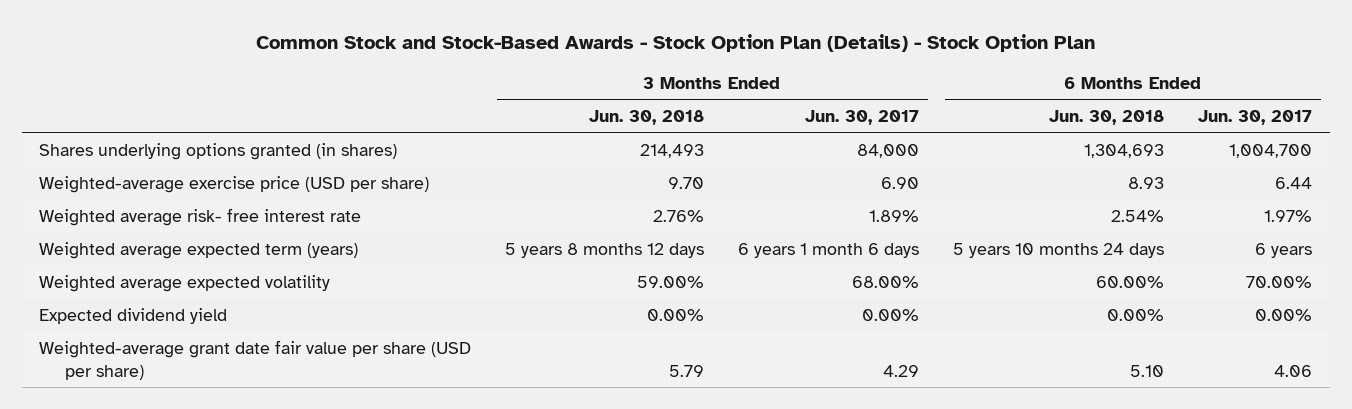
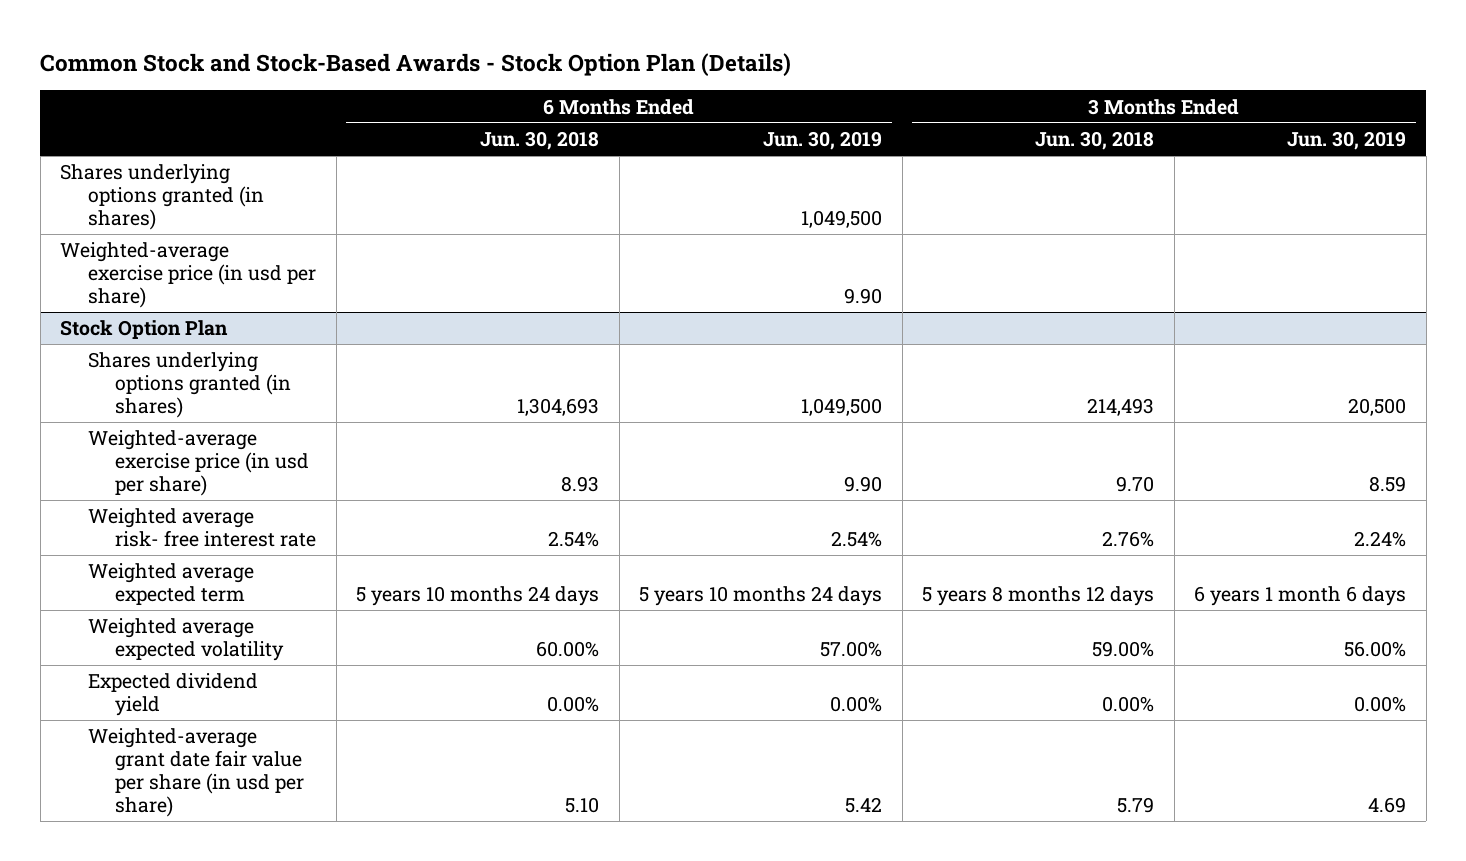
- Common Stock and Stock-Based Awards - Stock Option Plan (Details) - Stock Option Plan
+ Common Stock and Stock-Based Awards - Stock Option Plan (Details)
- | 3 Months Ended Jun. 30, 2018 | 3 Months Ended Jun. 30, 2017 | 6 Months Ended Jun. 30, 2018 | 6 Months Ended Jun. 30, 2017
+ | 6 Months Ended Jun. 30, 2018 | 6 Months Ended Jun. 30, 2019 | 3 Months Ended Jun. 30, 2018 | 3 Months Ended Jun. 30, 2019
+ Shares underlying options granted (in shares) | | 1,049,500 | |
+ Weighted-average exercise price (in usd per share) | | 9.90 | |
+ Stock Option Plan
- Weighted-average exercise price (USD per share) | 9.70 | 6.90 | 8.93 | 6.44
+ Weighted-average exercise price (in usd per share) | 8.93 | 9.90 | 9.70 | 8.59
- Weighted average expected term (years) | 5 years 8 months 12 days | 6 years 1 month 6 days | 5 years 10 months 24 days | 6 years
+ Weighted average expected term | 5 years 10 months 24 days | 5 years 10 months 24 days | 5 years 8 months 12 days | 6 years 1 month 6 days
- Weighted-average grant date fair value per share (USD per share) | 5.79 | 4.29 | 5.10 | 4.06
+ Weighted-average grant date fair value per share (in usd per share) | 5.10 | 5.42 | 5.79 | 4.69

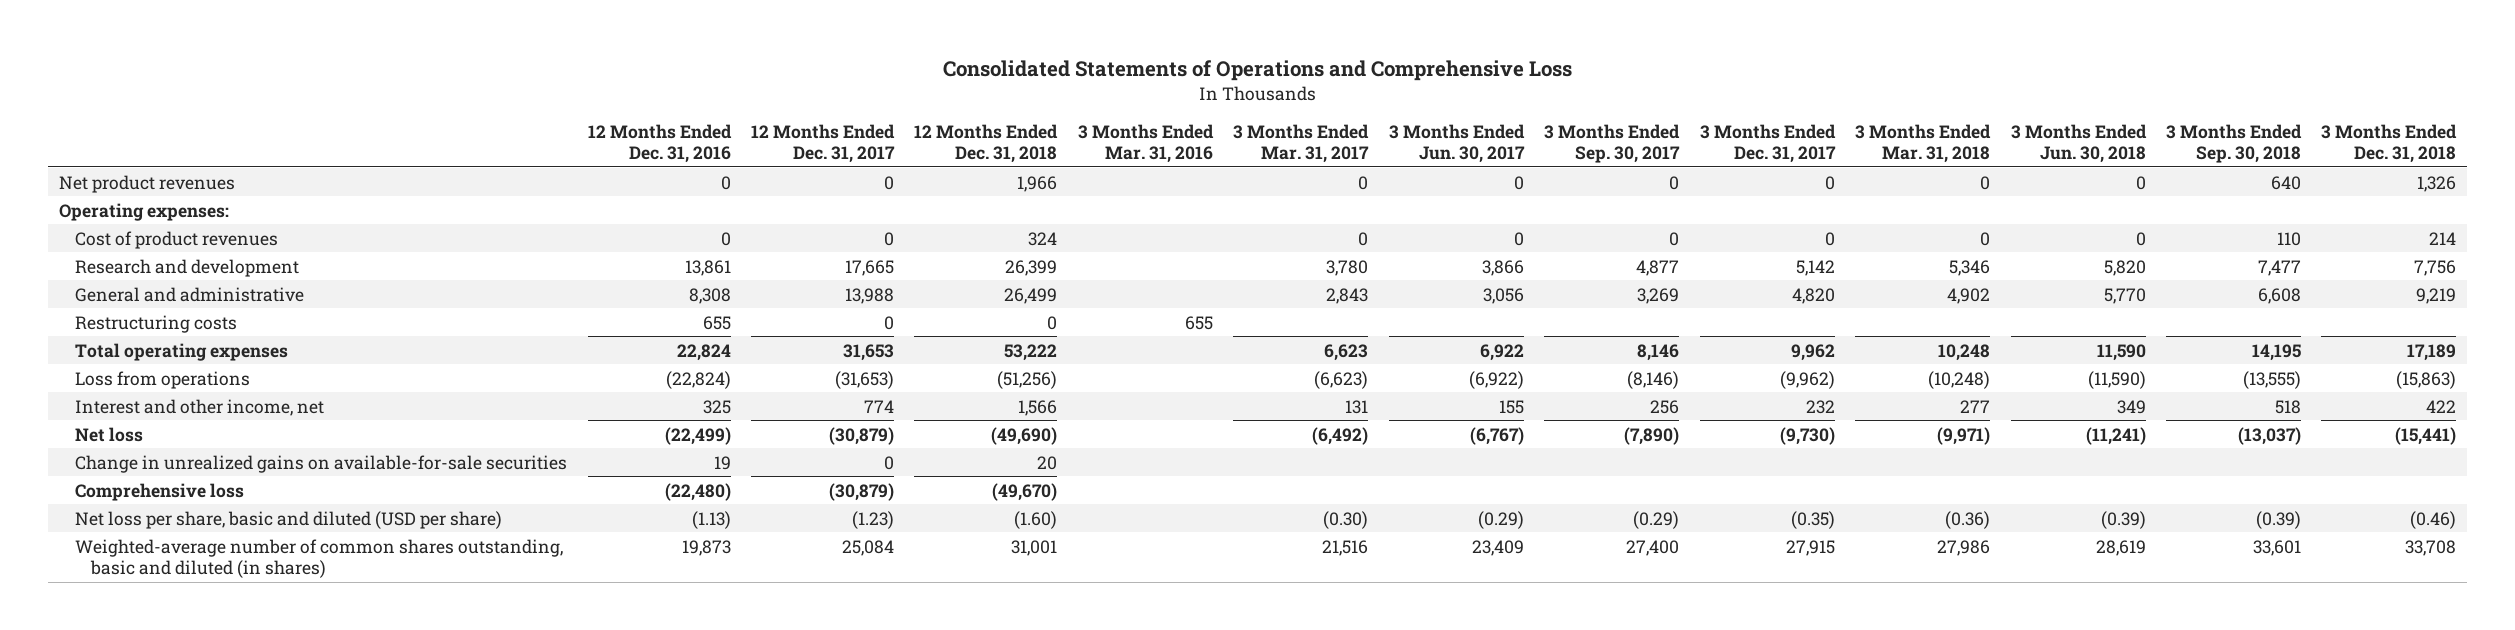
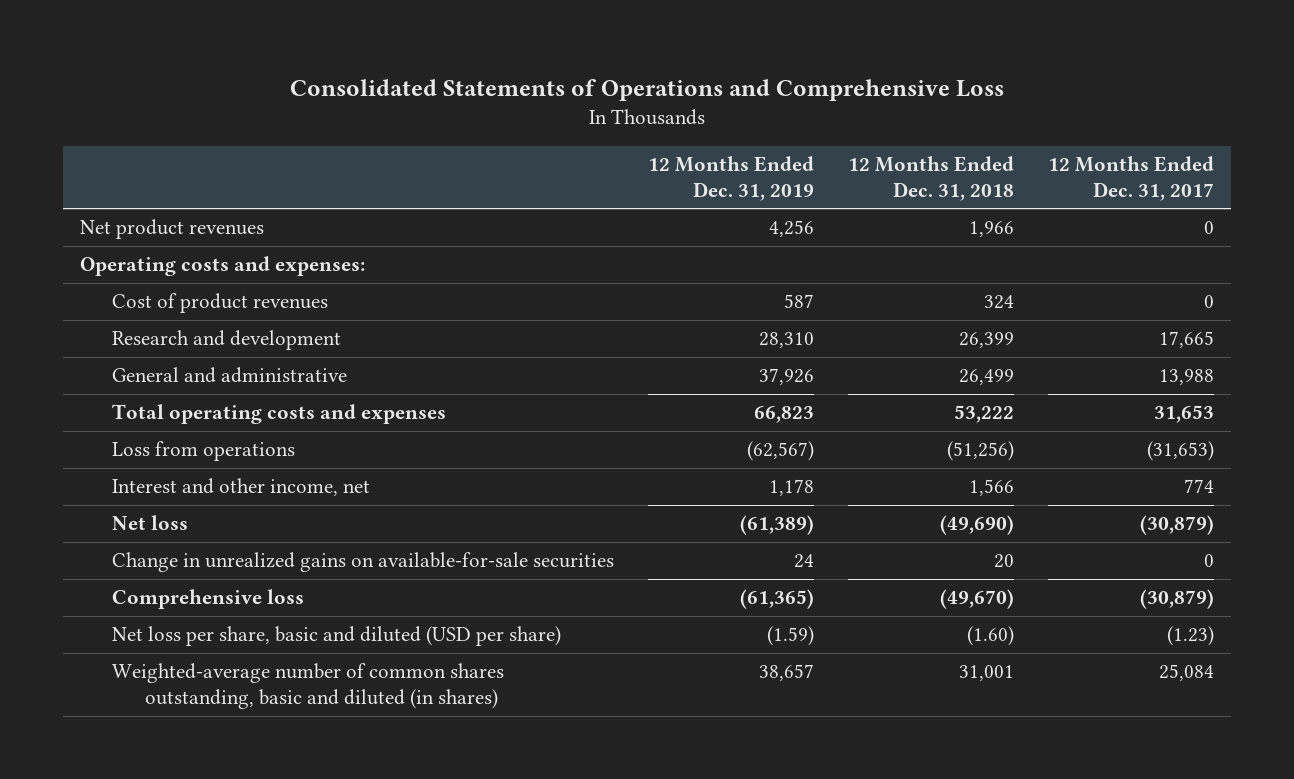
- | 12 Months Ended Dec. 31, 2016 | 12 Months Ended Dec. 31, 2017 | 12 Months Ended Dec. 31, 2018 | 3 Months Ended Mar. 31, 2016 | 3 Months Ended Mar. 31, 2017 | 3 Months Ended Jun. 30, 2017 | 3 Months Ended Sep. 30, 2017 | 3 Months Ended Dec. 31, 2017 | 3 Months Ended Mar. 31, 2018 | 3 Months Ended Jun. 30, 2018 | 3 Months Ended Sep. 30, 2018 | 3 Months Ended Dec. 31, 2018
+ | 12 Months Ended Dec. 31, 2019 | 12 Months Ended Dec. 31, 2018 | 12 Months Ended Dec. 31, 2017
- Operating expenses:
+ Operating costs and expenses:
- Restructuring costs | 655 | 0 | 0 | 655 | | | | | | | |
- Total operating expenses | 22,824 | 31,653 | 53,222 | | 6,623 | 6,922 | 8,146 | 9,962 | 10,248 | 11,590 | 14,195 | 17,189
+ Total operating costs and expenses | 66,823 | 53,222 | 31,653

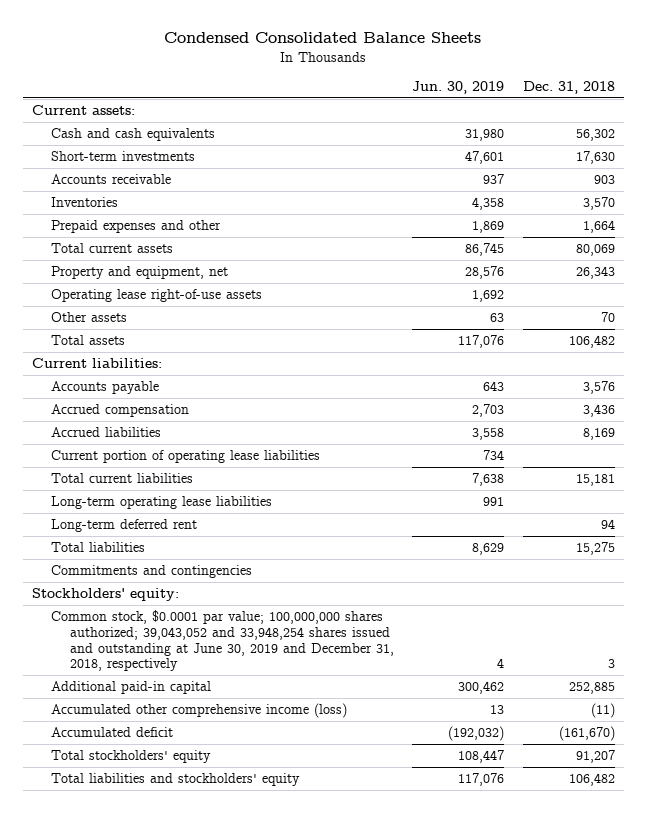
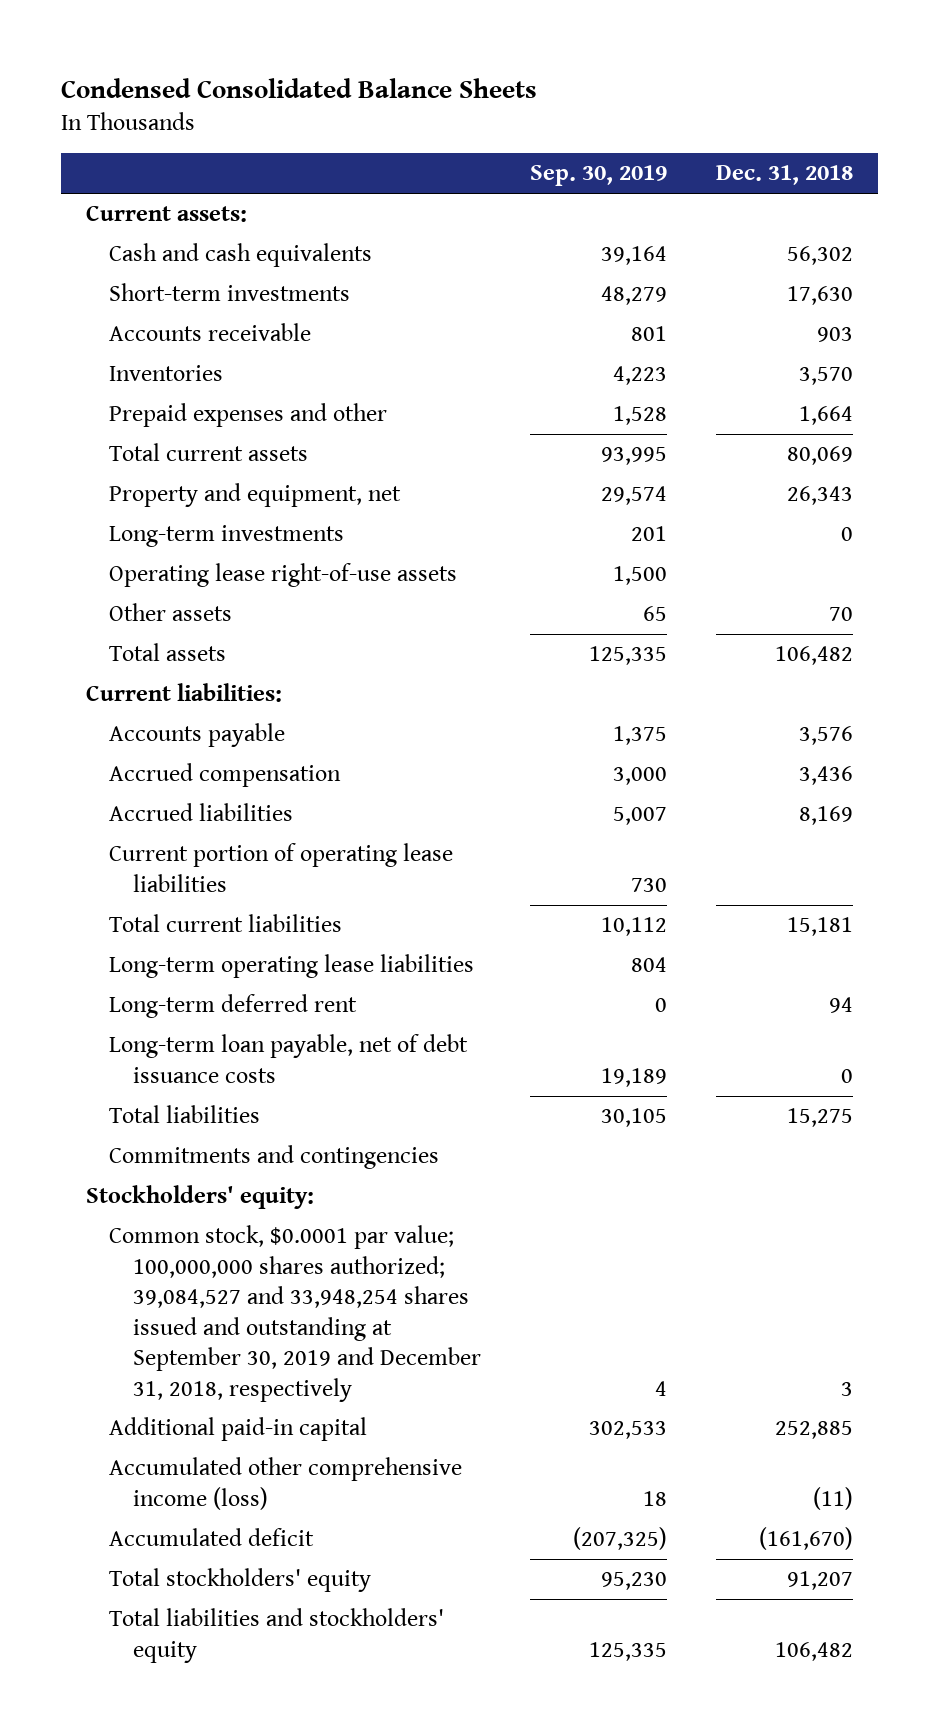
- | Jun. 30, 2019 | Dec. 31, 2018
+ | Sep. 30, 2019 | Dec. 31, 2018
+ Long-term investments | 201 | 0
+ Long-term loan payable, net of debt issuance costs | 19,189 | 0
- Common stock, $0.0001 par value; 100,000,000 shares authorized; 39,043,052 and 33,948,254 shares issued and outstanding at June 30, 2019 and December 31, 2018, respectively | 4 | 3
+ Common stock, $0.0001 par value; 100,000,000 shares authorized; 39,084,527 and 33,948,254 shares issued and outstanding at September 30, 2019 and December 31, 2018, respectively | 4 | 3

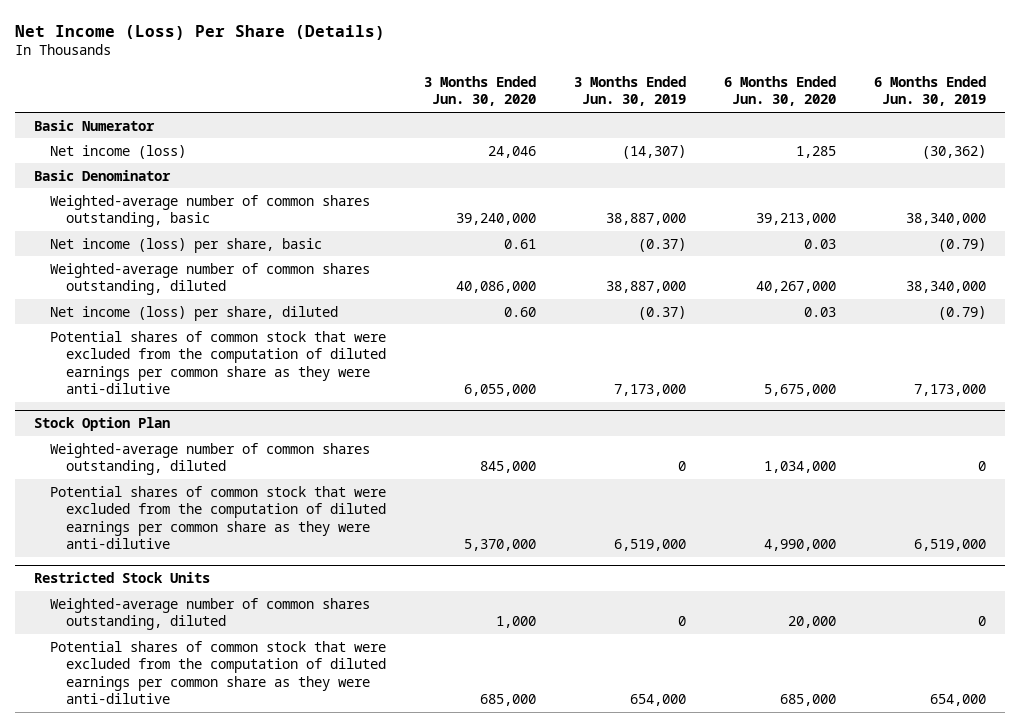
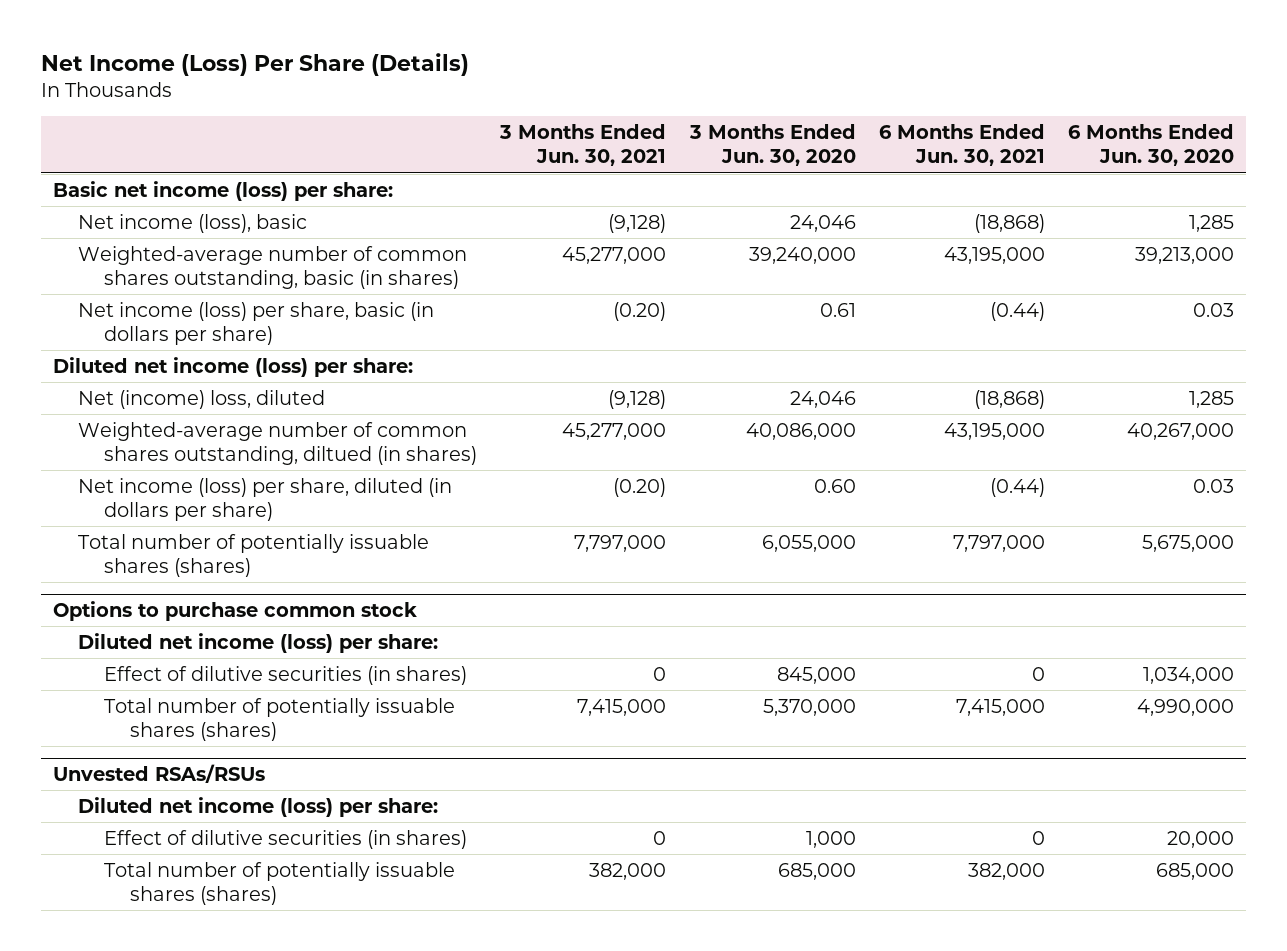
- | 3 Months Ended Jun. 30, 2020 | 3 Months Ended Jun. 30, 2019 | 6 Months Ended Jun. 30, 2020 | 6 Months Ended Jun. 30, 2019
+ | 3 Months Ended Jun. 30, 2021 | 3 Months Ended Jun. 30, 2020 | 6 Months Ended Jun. 30, 2021 | 6 Months Ended Jun. 30, 2020
- Basic Numerator
- Net income (loss) | 24,046 | (14,307) | 1,285 | (30,362)
- Basic Denominator
- Weighted-average number of common shares outstanding, basic | 39,240,000 | 38,887,000 | 39,213,000 | 38,340,000
- Net income (loss) per share, basic | 0.61 | (0.37) | 0.03 | (0.79)
- Weighted-average number of common shares outstanding, diluted | 40,086,000 | 38,887,000 | 40,267,000 | 38,340,000
- Net income (loss) per share, diluted | 0.60 | (0.37) | 0.03 | (0.79)
- Potential shares of common stock that were excluded from the computation of diluted earnings per common share as they were anti-dilutive | 6,055,000 | 7,173,000 | 5,675,000 | 7,173,000
- Stock Option Plan
- Weighted-average number of common shares outstanding, diluted | 845,000 | 0 | 1,034,000 | 0
- Potential shares of common stock that were excluded from the computation of diluted earnings per common share as they were anti-dilutive | 5,370,000 | 6,519,000 | 4,990,000 | 6,519,000
- Restricted Stock Units
- Weighted-average number of common shares outstanding, diluted | 1,000 | 0 | 20,000 | 0
- Potential shares of common stock that were excluded from the computation of diluted earnings per common share as they were anti-dilutive | 685,000 | 654,000 | 685,000 | 654,000
+ Basic net income (loss) per share:
+ Net income (loss), basic | (9,128) | 24,046 | (18,868) | 1,285
+ Weighted-average number of common shares outstanding, basic (in shares) | 45,277,000 | 39,240,000 | 43,195,000 | 39,213,000
+ Net income (loss) per share, basic (in dollars per share) | (0.20) | 0.61 | (0.44) | 0.03
+ Diluted net income (loss) per share:
+ Net (income) loss, diluted | (9,128) | 24,046 | (18,868) | 1,285
+ Weighted-average number of common shares outstanding, diltued (in shares) | 45,277,000 | 40,086,000 | 43,195,000 | 40,267,000
+ Net income (loss) per share, diluted (in dollars per share) | (0.20) | 0.60 | (0.44) | 0.03
+ Total number of potentially issuable shares (shares) | 7,797,000 | 6,055,000 | 7,797,000 | 5,675,000
+ Options to purchase common stock
+ Diluted net income (loss) per share:
+ Effect of dilutive securities (in shares) | 0 | 845,000 | 0 | 1,034,000
+ Total number of potentially issuable shares (shares) | 7,415,000 | 5,370,000 | 7,415,000 | 4,990,000
+ Unvested RSAs/RSUs
+ Diluted net income (loss) per share:
+ Effect of dilutive securities (in shares) | 0 | 1,000 | 0 | 20,000
+ Total number of potentially issuable shares (shares) | 382,000 | 685,000 | 382,000 | 685,000

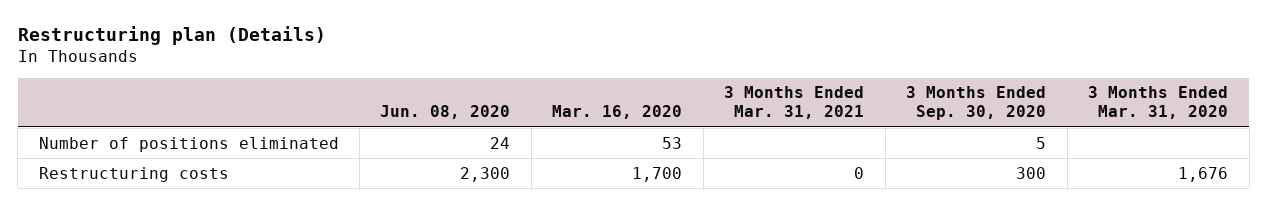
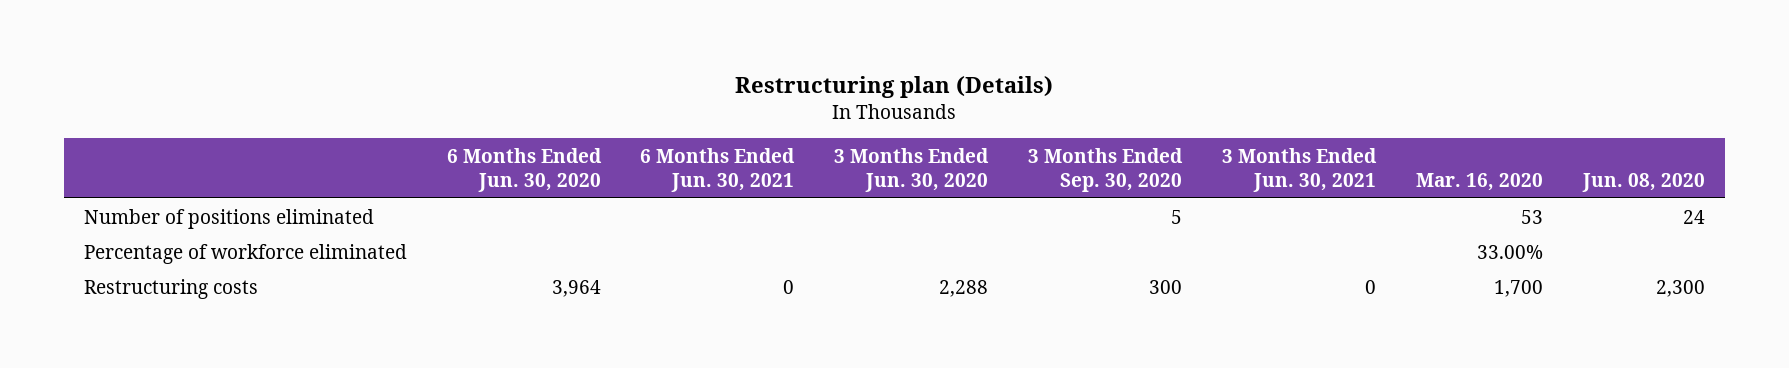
- | Jun. 08, 2020 | Mar. 16, 2020 | 3 Months Ended Mar. 31, 2021 | 3 Months Ended Sep. 30, 2020 | 3 Months Ended Mar. 31, 2020
+ | 6 Months Ended Jun. 30, 2020 | 6 Months Ended Jun. 30, 2021 | 3 Months Ended Jun. 30, 2020 | 3 Months Ended Sep. 30, 2020 | 3 Months Ended Jun. 30, 2021 | Mar. 16, 2020 | Jun. 08, 2020
+ Percentage of workforce eliminated | | | | | | 33.00% |

